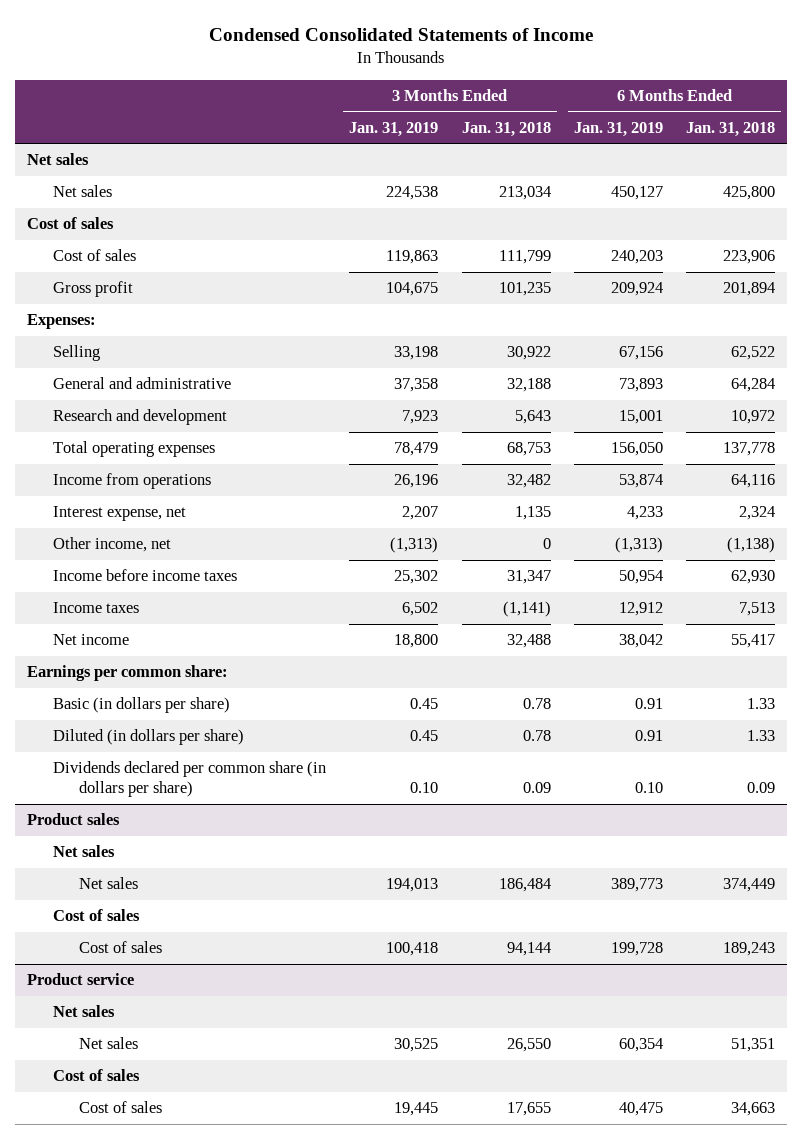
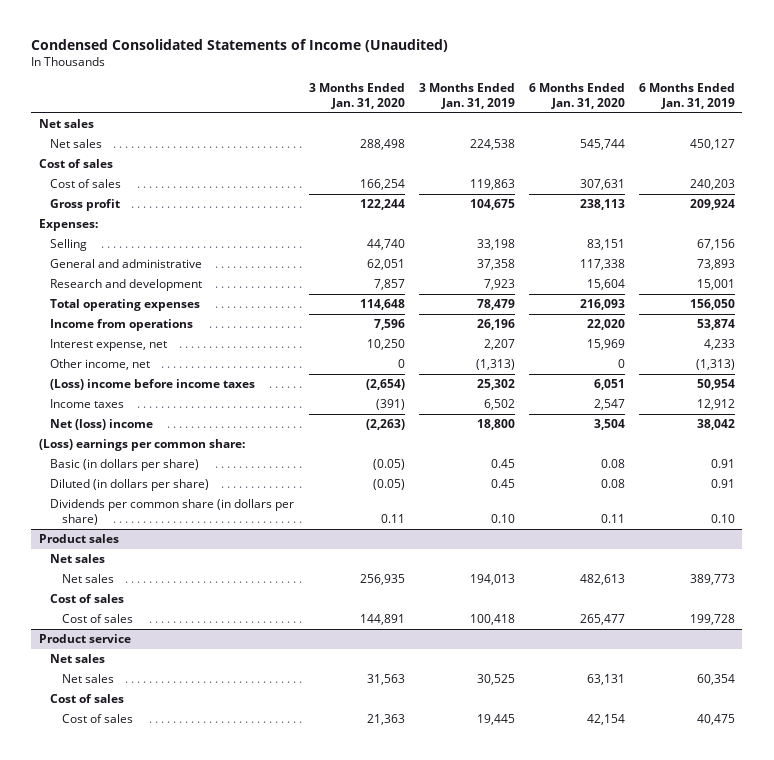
- Condensed Consolidated Statements of Income
+ Condensed Consolidated Statements of Income (Unaudited)
- | 3 Months Ended Jan. 31, 2019 | 3 Months Ended Jan. 31, 2018 | 6 Months Ended Jan. 31, 2019 | 6 Months Ended Jan. 31, 2018
+ | 3 Months Ended Jan. 31, 2020 | 3 Months Ended Jan. 31, 2019 | 6 Months Ended Jan. 31, 2020 | 6 Months Ended Jan. 31, 2019
- Income before income taxes | 25,302 | 31,347 | 50,954 | 62,930
+ (Loss) income before income taxes | (2,654) | 25,302 | 6,051 | 50,954
- Net income | 18,800 | 32,488 | 38,042 | 55,417
- Earnings per common share:
+ Net (loss) income | (2,263) | 18,800 | 3,504 | 38,042
+ (Loss) earnings per common share:
- Dividends declared per common share (in dollars per share) | 0.10 | 0.09 | 0.10 | 0.09
+ Dividends per common share (in dollars per share) | 0.11 | 0.10 | 0.11 | 0.10

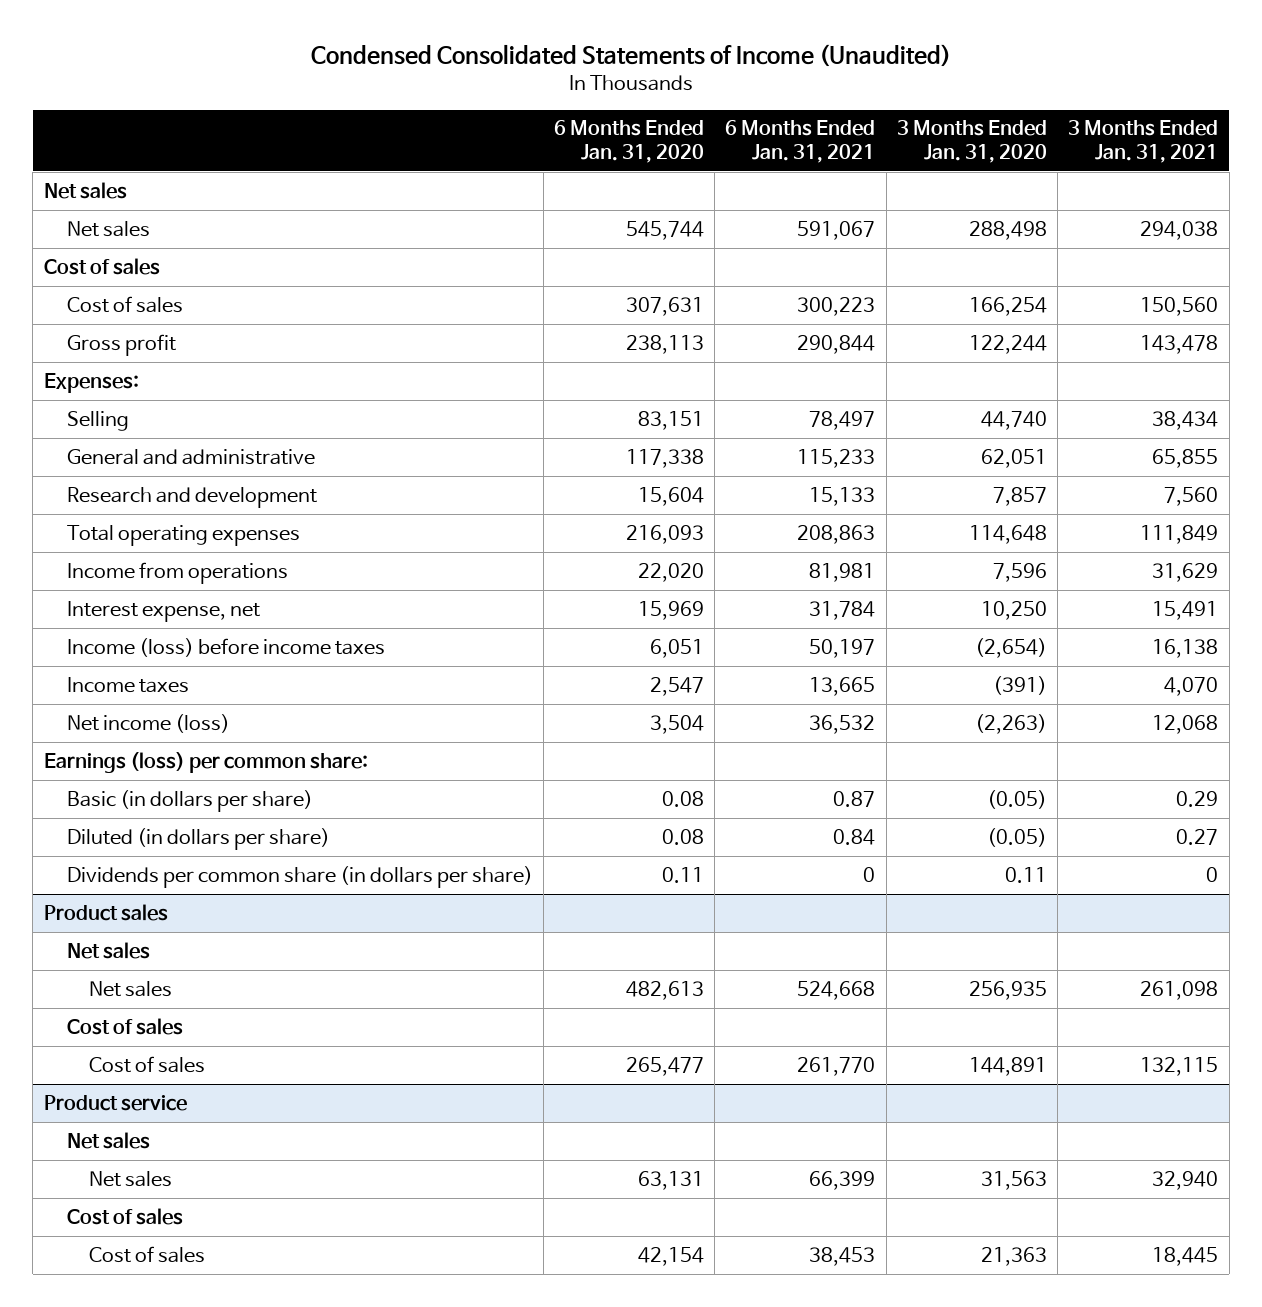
- | 3 Months Ended Jan. 31, 2020 | 3 Months Ended Jan. 31, 2019 | 6 Months Ended Jan. 31, 2020 | 6 Months Ended Jan. 31, 2019
+ | 6 Months Ended Jan. 31, 2020 | 6 Months Ended Jan. 31, 2021 | 3 Months Ended Jan. 31, 2020 | 3 Months Ended Jan. 31, 2021
- Other income, net | 0 | (1,313) | 0 | (1,313)
- (Loss) income before income taxes | (2,654) | 25,302 | 6,051 | 50,954
+ Income (loss) before income taxes | 6,051 | 50,197 | (2,654) | 16,138
- Net (loss) income | (2,263) | 18,800 | 3,504 | 38,042
- (Loss) earnings per common share:
+ Net income (loss) | 3,504 | 36,532 | (2,263) | 12,068
+ Earnings (loss) per common share:

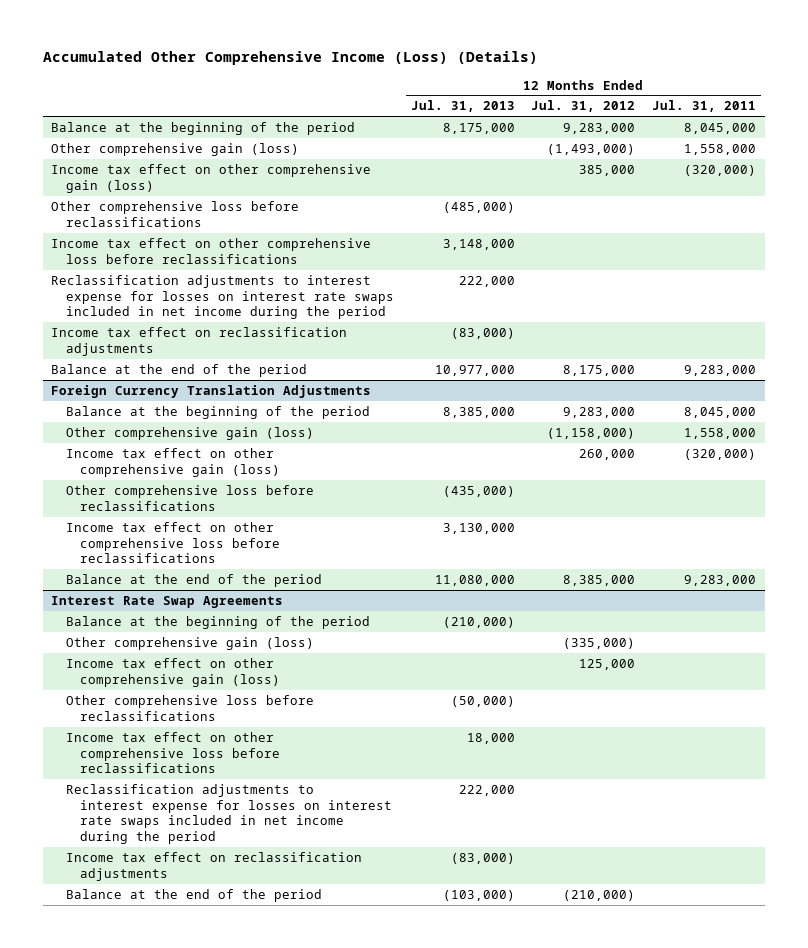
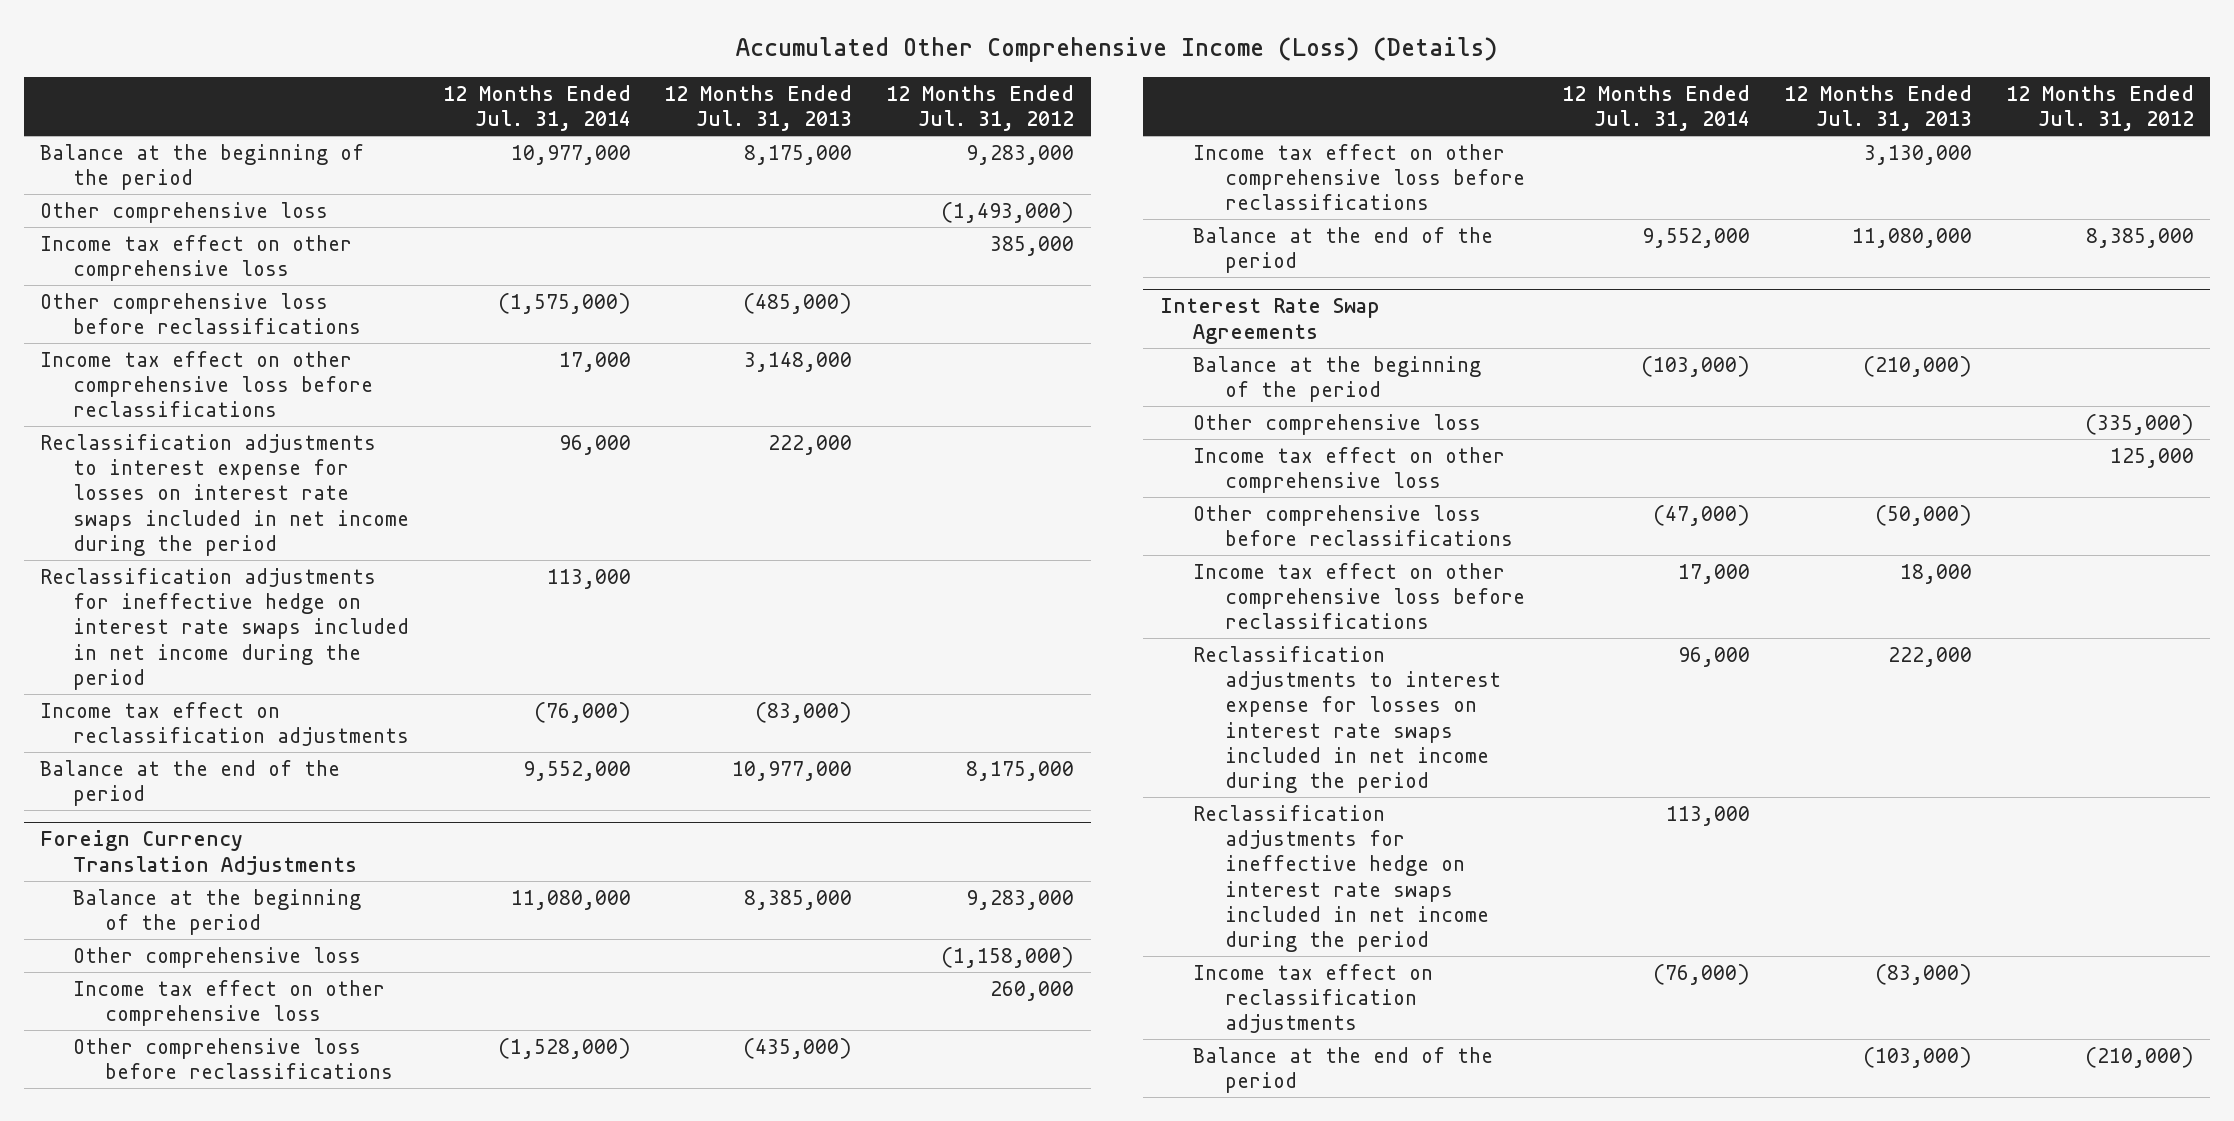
- | 12 Months Ended Jul. 31, 2013 | 12 Months Ended Jul. 31, 2012 | 12 Months Ended Jul. 31, 2011
+ | 12 Months Ended Jul. 31, 2014 | 12 Months Ended Jul. 31, 2013 | 12 Months Ended Jul. 31, 2012
- Other comprehensive gain (loss) | | (1,493,000) | 1,558,000
- Income tax effect on other comprehensive gain (loss) | | 385,000 | (320,000)
+ Other comprehensive loss | | | (1,493,000)
+ Income tax effect on other comprehensive loss | | | 385,000
+ Reclassification adjustments for ineffective hedge on interest rate swaps included in net income during the period | 113,000 | |
@ Foreign Currency Translation Adjustments
- Other comprehensive gain (loss) | | (1,158,000) | 1,558,000
- Income tax effect on other comprehensive gain (loss) | | 260,000 | (320,000)
+ Other comprehensive loss | | | (1,158,000)
+ Income tax effect on other comprehensive loss | | | 260,000
@ Interest Rate Swap Agreements
- Other comprehensive gain (loss) | | (335,000) |
- Income tax effect on other comprehensive gain (loss) | | 125,000 |
+ Other comprehensive loss | | | (335,000)
+ Income tax effect on other comprehensive loss | | | 125,000
+ Reclassification adjustments for ineffective hedge on interest rate swaps included in net income during the period | 113,000 | |

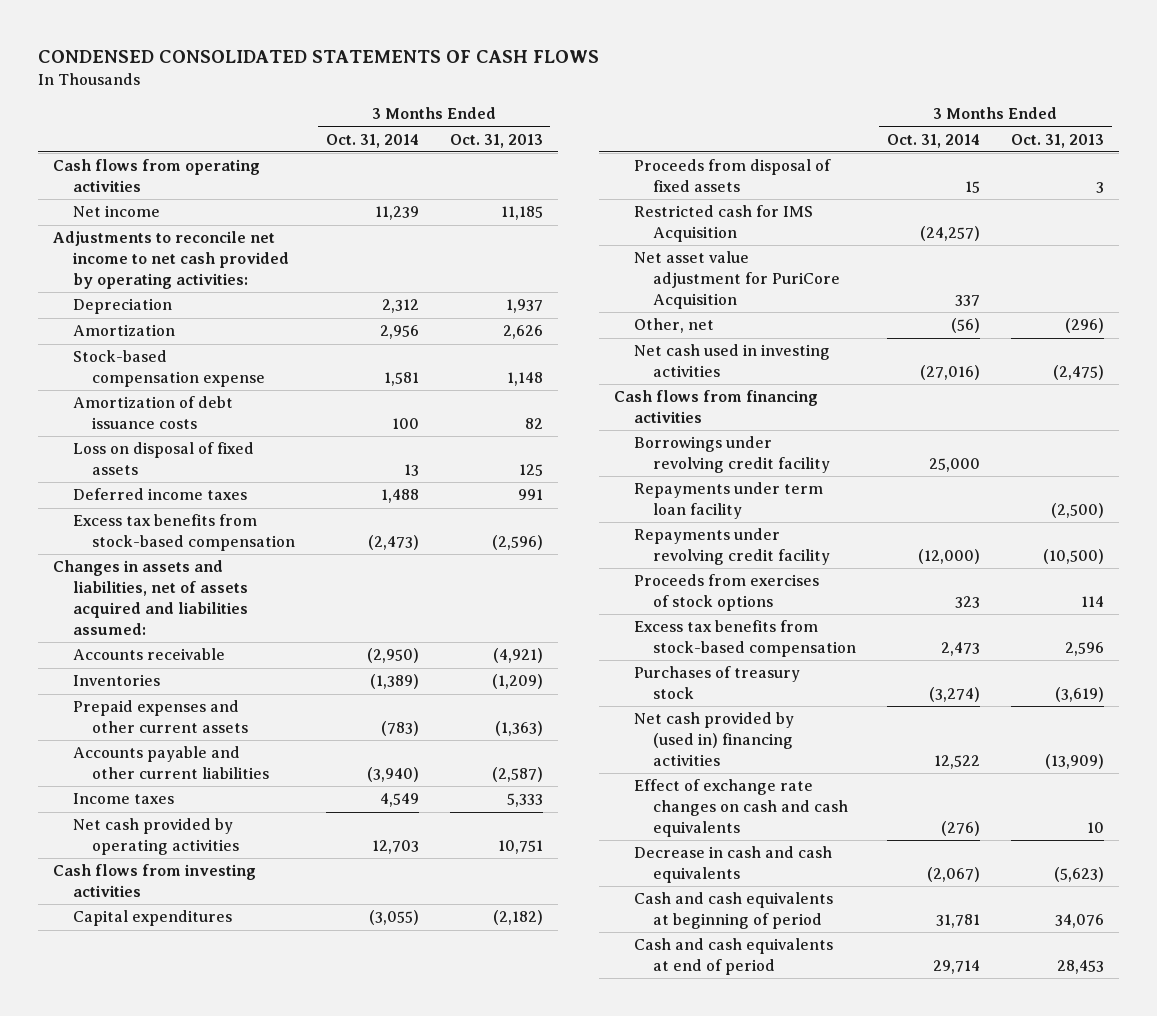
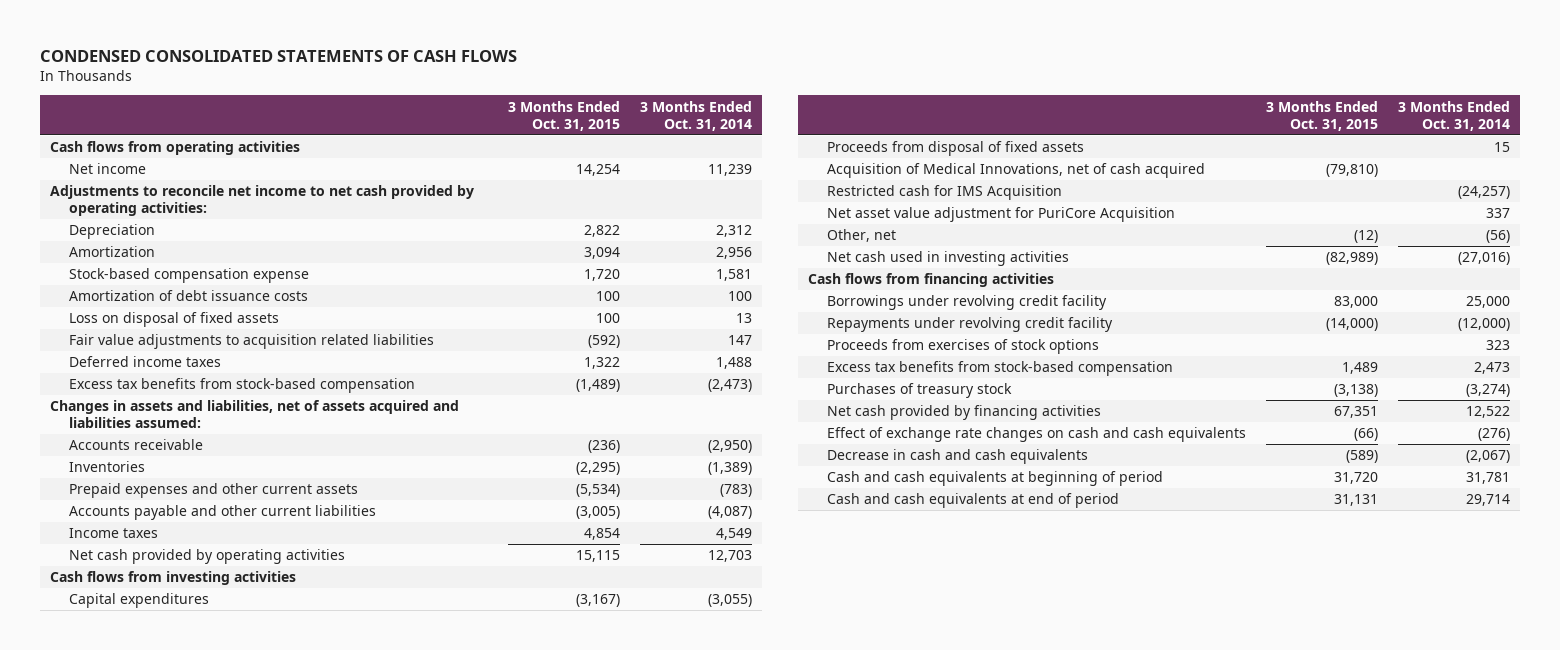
- | 3 Months Ended Oct. 31, 2014 | 3 Months Ended Oct. 31, 2013
+ | 3 Months Ended Oct. 31, 2015 | 3 Months Ended Oct. 31, 2014
+ Fair value adjustments to acquisition related liabilities | (592) | 147
- Accounts payable and other current liabilities | (3,940) | (2,587)
+ Accounts payable and other current liabilities | (3,005) | (4,087)
+ Acquisition of Medical Innovations, net of cash acquired | (79,810) |
- Repayments under term loan facility | | (2,500)
- Net cash provided by (used in) financing activities | 12,522 | (13,909)
+ Net cash provided by financing activities | 67,351 | 12,522

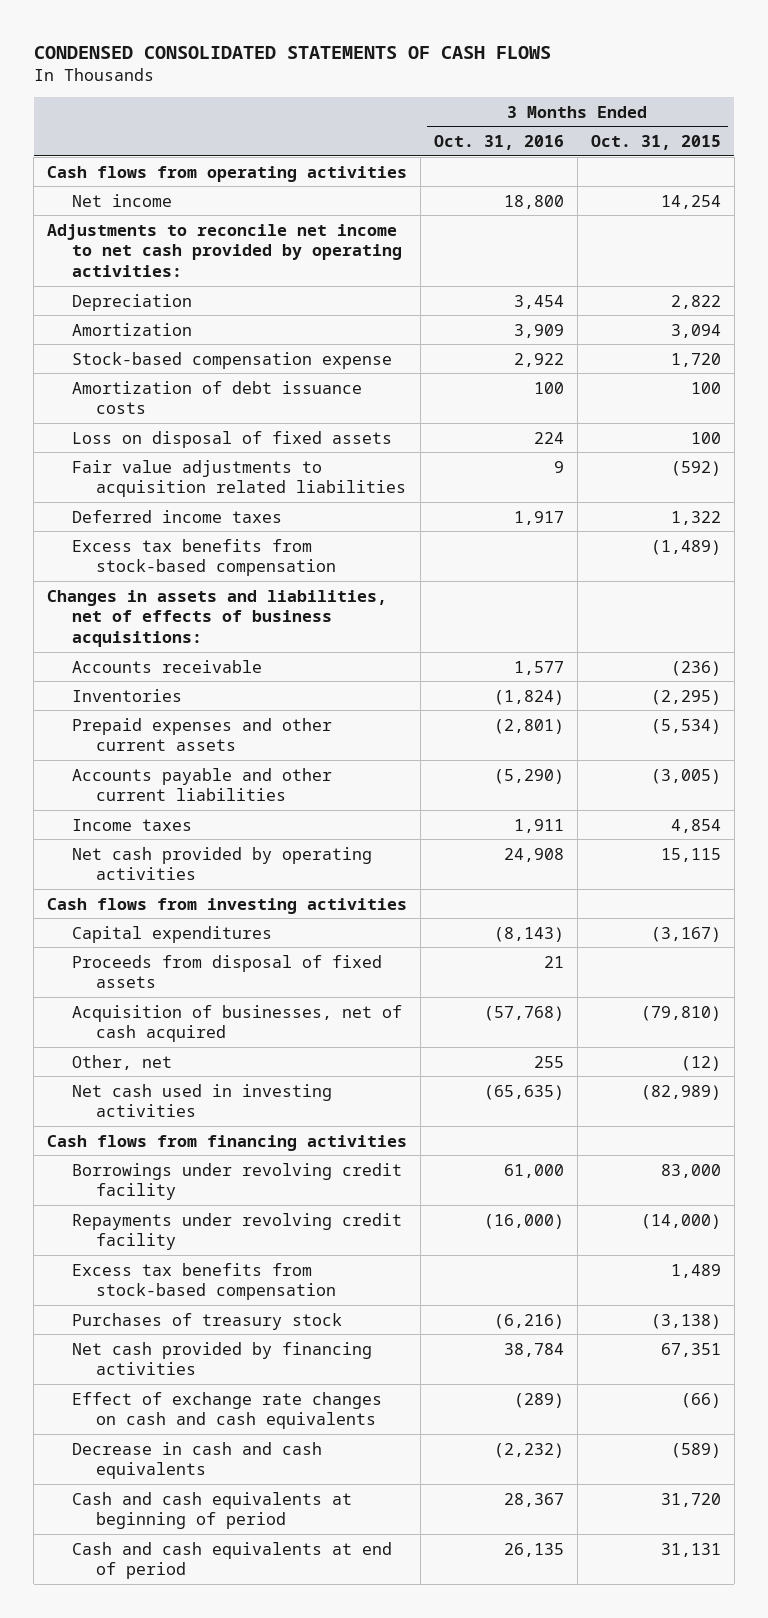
- | 3 Months Ended Oct. 31, 2015 | 3 Months Ended Oct. 31, 2014
+ | 3 Months Ended Oct. 31, 2016 | 3 Months Ended Oct. 31, 2015
- Changes in assets and liabilities, net of assets acquired and liabilities assumed:
+ Changes in assets and liabilities, net of effects of business acquisitions:
- Acquisition of Medical Innovations, net of cash acquired | (79,810) |
- Restricted cash for IMS Acquisition | | (24,257)
- Net asset value adjustment for PuriCore Acquisition | | 337
+ Acquisition of businesses, net of cash acquired | (57,768) | (79,810)
- Proceeds from exercises of stock options | | 323

